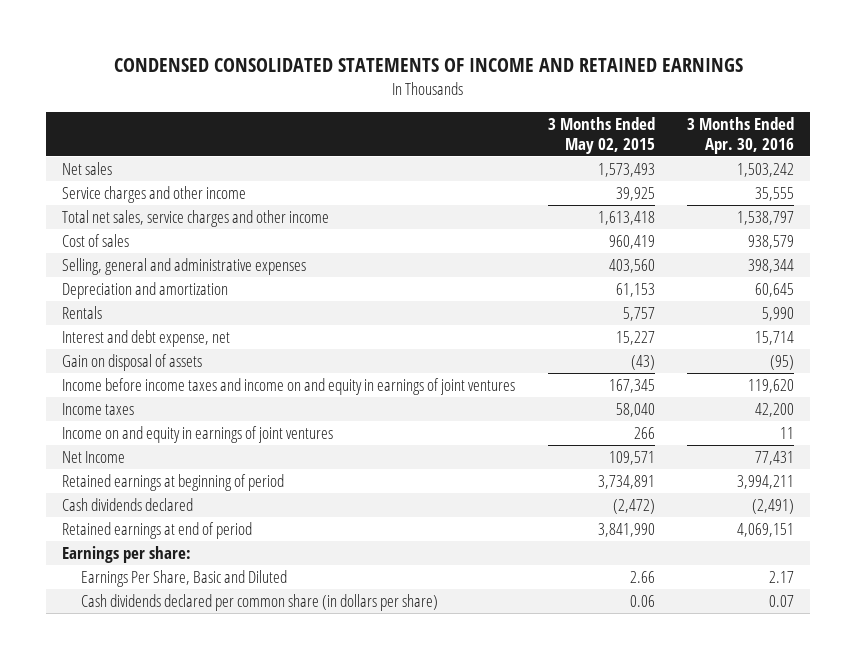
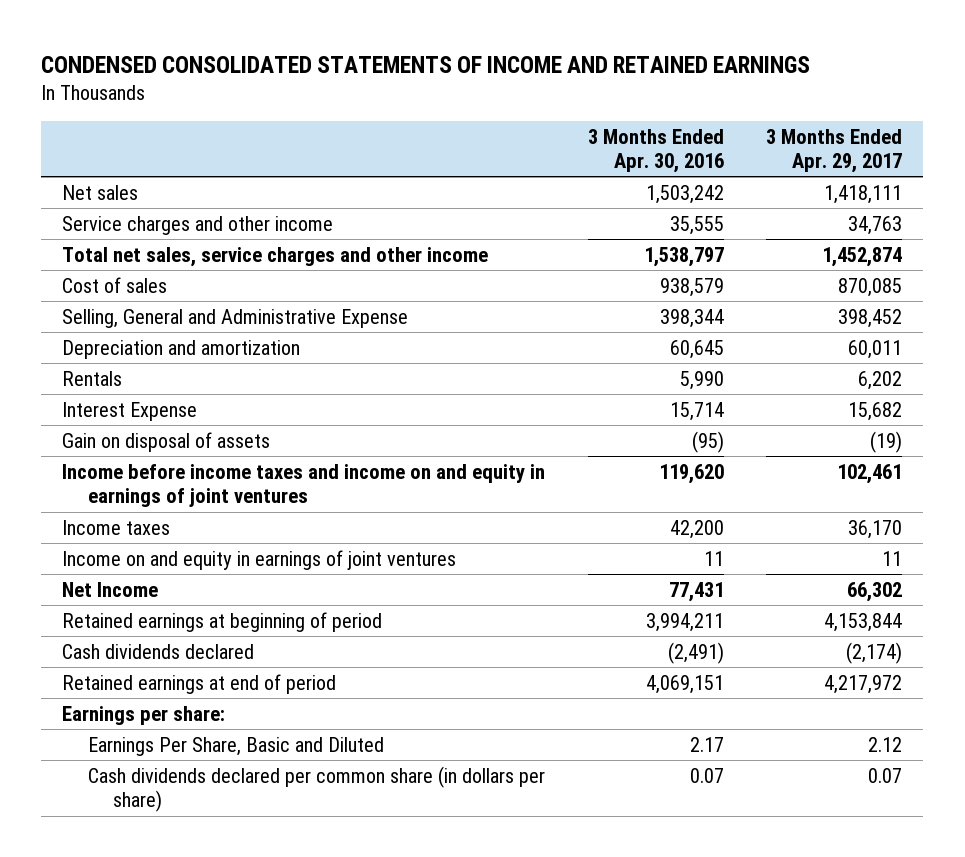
- | 3 Months Ended May 02, 2015 | 3 Months Ended Apr. 30, 2016
+ | 3 Months Ended Apr. 30, 2016 | 3 Months Ended Apr. 29, 2017
- Selling, general and administrative expenses | 403,560 | 398,344
+ Selling, General and Administrative Expense | 398,344 | 398,452
- Interest and debt expense, net | 15,227 | 15,714
+ Interest Expense | 15,714 | 15,682

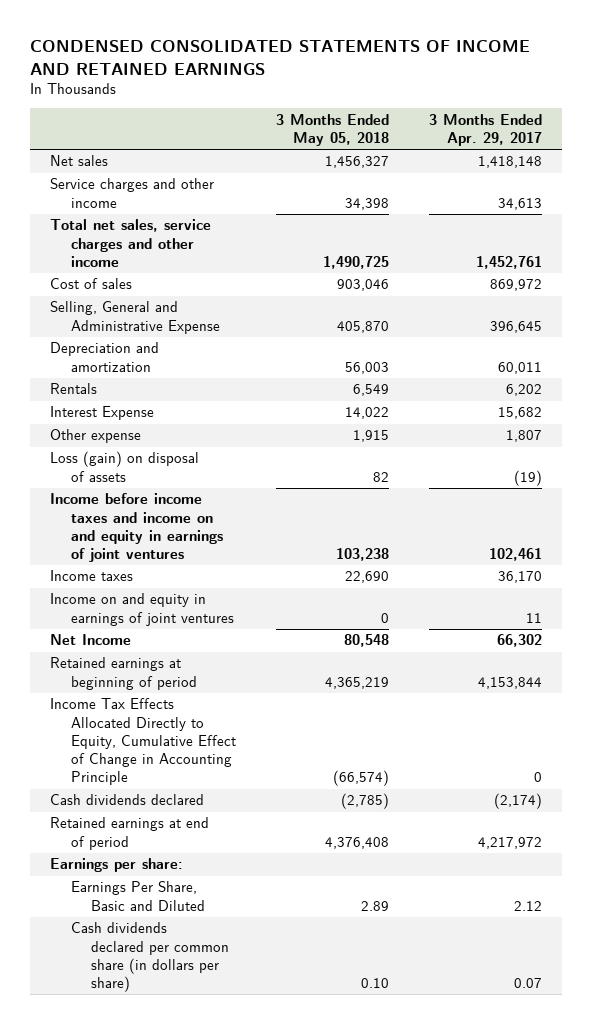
- | 3 Months Ended Apr. 30, 2016 | 3 Months Ended Apr. 29, 2017
+ | 3 Months Ended May 05, 2018 | 3 Months Ended Apr. 29, 2017
- Net sales | 1,503,242 | 1,418,111
- Service charges and other income | 35,555 | 34,763
- Total net sales, service charges and other income | 1,538,797 | 1,452,874
- Cost of sales | 938,579 | 870,085
- Selling, General and Administrative Expense | 398,344 | 398,452
+ Net sales | 1,456,327 | 1,418,148
+ Service charges and other income | 34,398 | 34,613
+ Total net sales, service charges and other income | 1,490,725 | 1,452,761
+ Cost of sales | 903,046 | 869,972
+ Selling, General and Administrative Expense | 405,870 | 396,645
- Gain on disposal of assets | (95) | (19)
+ Other expense | 1,915 | 1,807
+ Loss (gain) on disposal of assets | 82 | (19)
+ Income Tax Effects Allocated Directly to Equity, Cumulative Effect of Change in Accounting Principle | (66,574) | 0

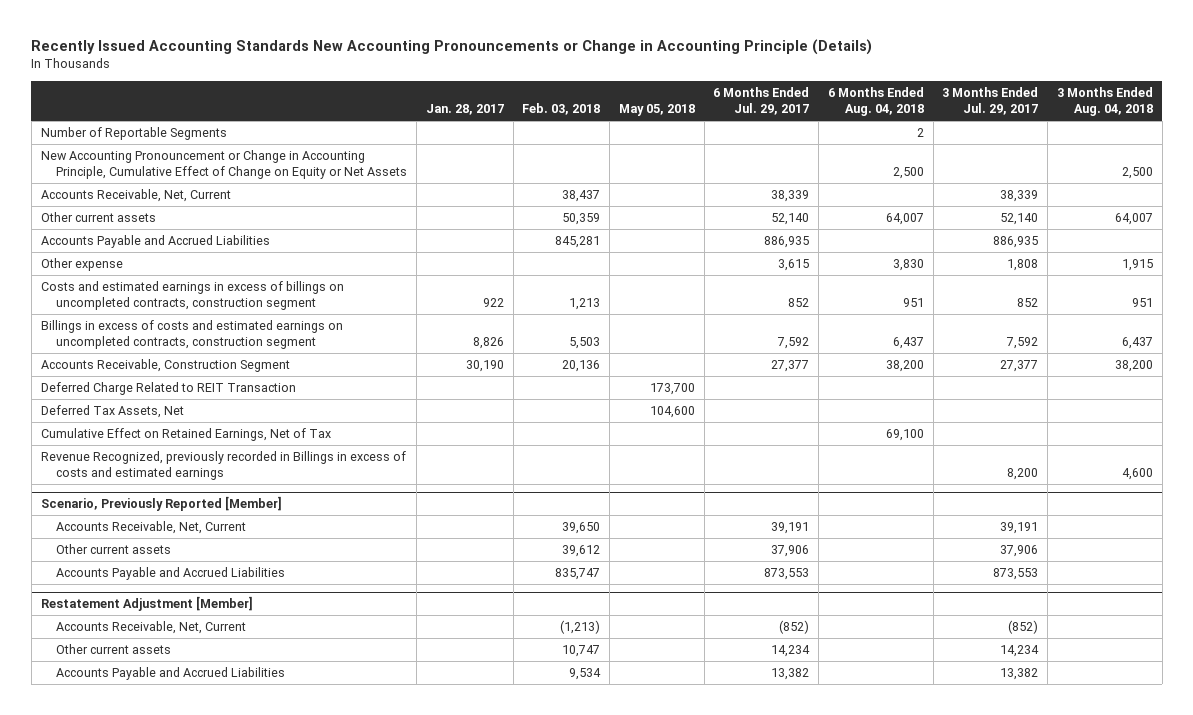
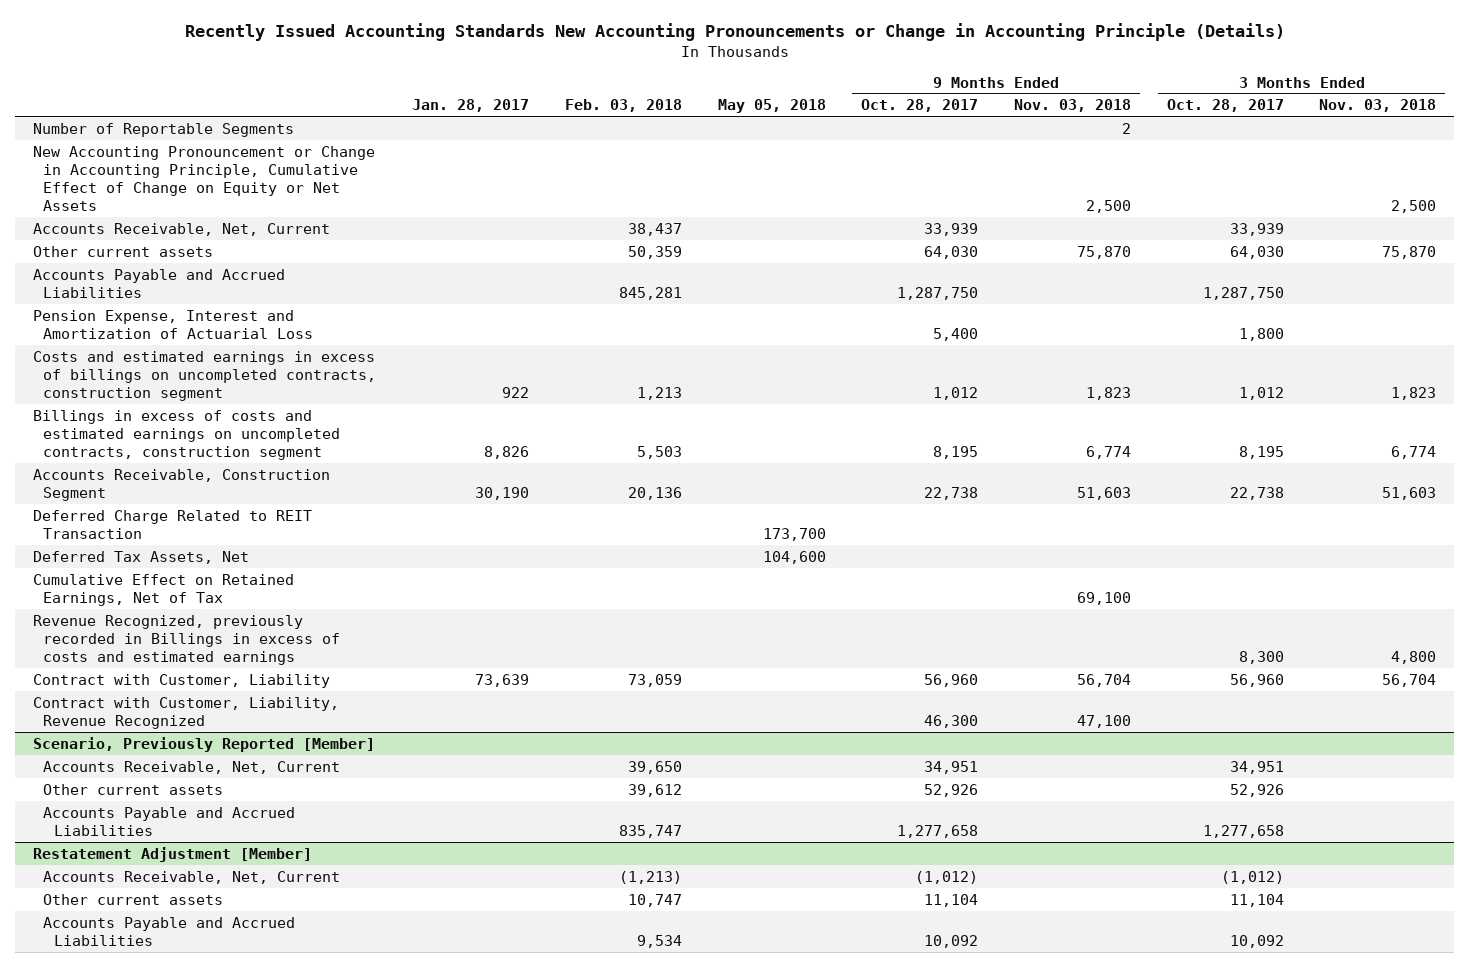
- | Jan. 28, 2017 | Feb. 03, 2018 | May 05, 2018 | 6 Months Ended Jul. 29, 2017 | 6 Months Ended Aug. 04, 2018 | 3 Months Ended Jul. 29, 2017 | 3 Months Ended Aug. 04, 2018
+ | Jan. 28, 2017 | Feb. 03, 2018 | May 05, 2018 | 9 Months Ended Oct. 28, 2017 | 9 Months Ended Nov. 03, 2018 | 3 Months Ended Oct. 28, 2017 | 3 Months Ended Nov. 03, 2018
- Other expense | | | | 3,615 | 3,830 | 1,808 | 1,915
+ Pension Expense, Interest and Amortization of Actuarial Loss | | | | 5,400 | | 1,800 |
+ Contract with Customer, Liability | 73,639 | 73,059 | | 56,960 | 56,704 | 56,960 | 56,704
+ Contract with Customer, Liability, Revenue Recognized | | | | 46,300 | 47,100 | |

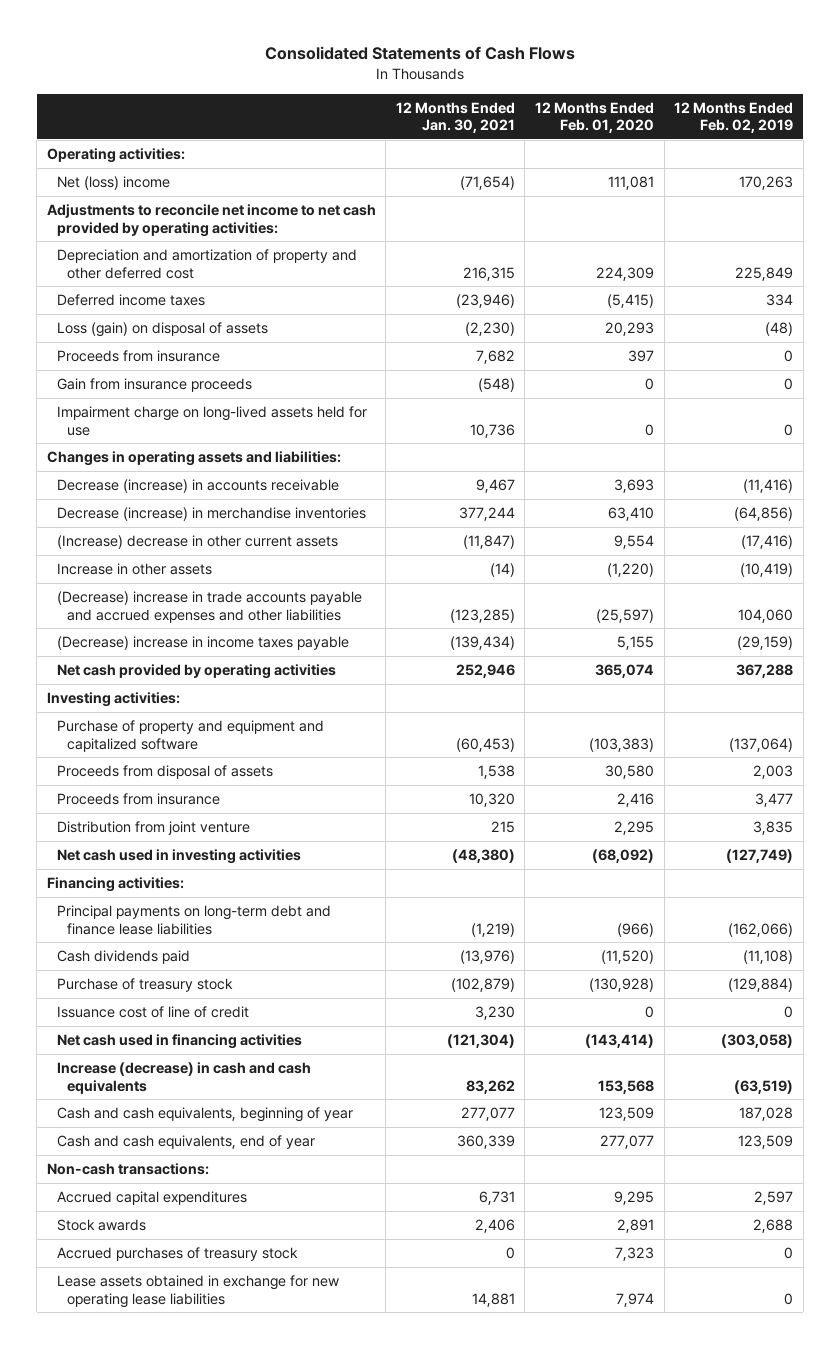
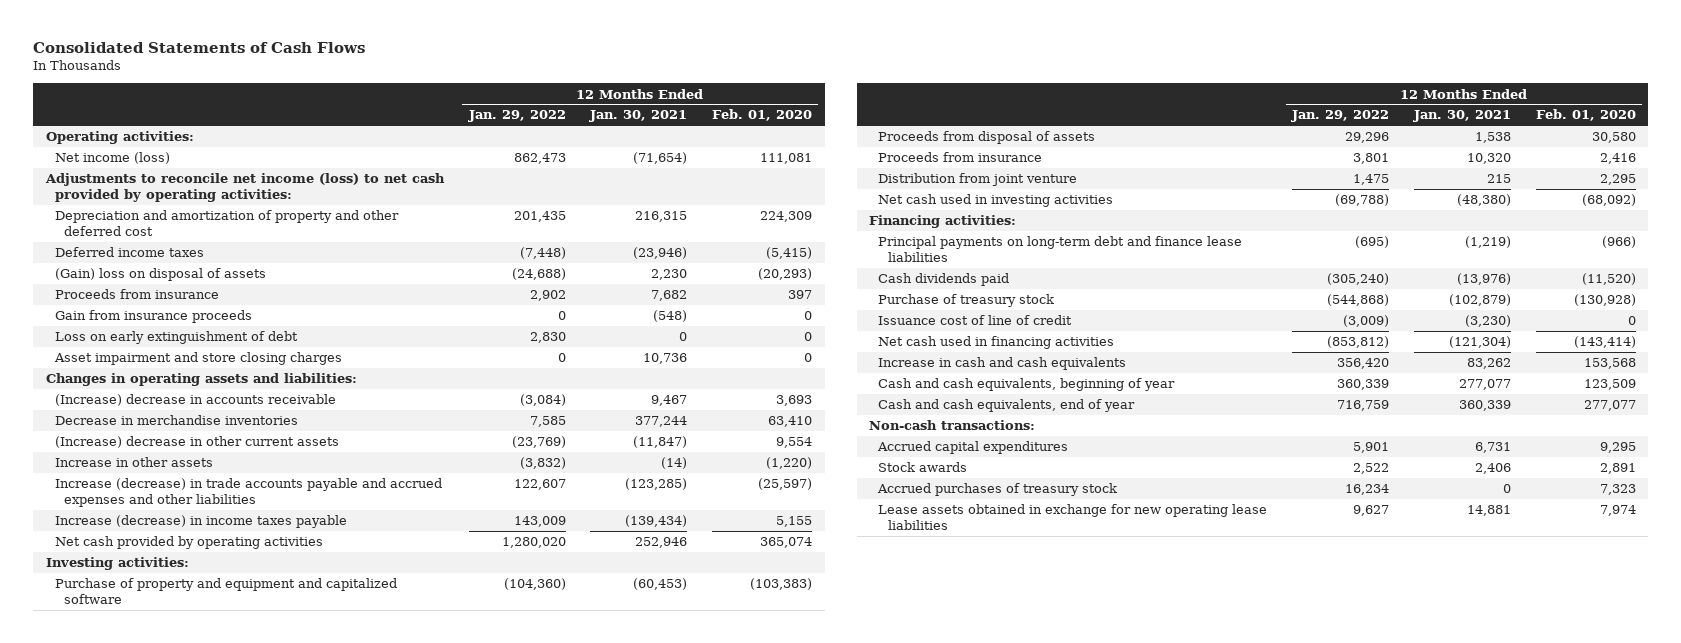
- | 12 Months Ended Jan. 30, 2021 | 12 Months Ended Feb. 01, 2020 | 12 Months Ended Feb. 02, 2019
+ | 12 Months Ended Jan. 29, 2022 | 12 Months Ended Jan. 30, 2021 | 12 Months Ended Feb. 01, 2020
- Net (loss) income | (71,654) | 111,081 | 170,263
- Adjustments to reconcile net income to net cash provided by operating activities:
+ Net income (loss) | 862,473 | (71,654) | 111,081
+ Adjustments to reconcile net income (loss) to net cash provided by operating activities:
- Loss (gain) on disposal of assets | (2,230) | 20,293 | (48)
+ (Gain) loss on disposal of assets | (24,688) | 2,230 | (20,293)
- Impairment charge on long-lived assets held for use | 10,736 | 0 | 0
+ Loss on early extinguishment of debt | 2,830 | 0 | 0
+ Asset impairment and store closing charges | 0 | 10,736 | 0
- Decrease (increase) in accounts receivable | 9,467 | 3,693 | (11,416)
- Decrease (increase) in merchandise inventories | 377,244 | 63,410 | (64,856)
+ (Increase) decrease in accounts receivable | (3,084) | 9,467 | 3,693
+ Decrease in merchandise inventories | 7,585 | 377,244 | 63,410
- (Decrease) increase in trade accounts payable and accrued expenses and other liabilities | (123,285) | (25,597) | 104,060
- (Decrease) increase in income taxes payable | (139,434) | 5,155 | (29,159)
+ Increase (decrease) in trade accounts payable and accrued expenses and other liabilities | 122,607 | (123,285) | (25,597)
+ Increase (decrease) in income taxes payable | 143,009 | (139,434) | 5,155
- Issuance cost of line of credit | 3,230 | 0 | 0
+ Issuance cost of line of credit | (3,009) | (3,230) | 0
- Increase (decrease) in cash and cash equivalents | 83,262 | 153,568 | (63,519)
+ Increase in cash and cash equivalents | 356,420 | 83,262 | 153,568

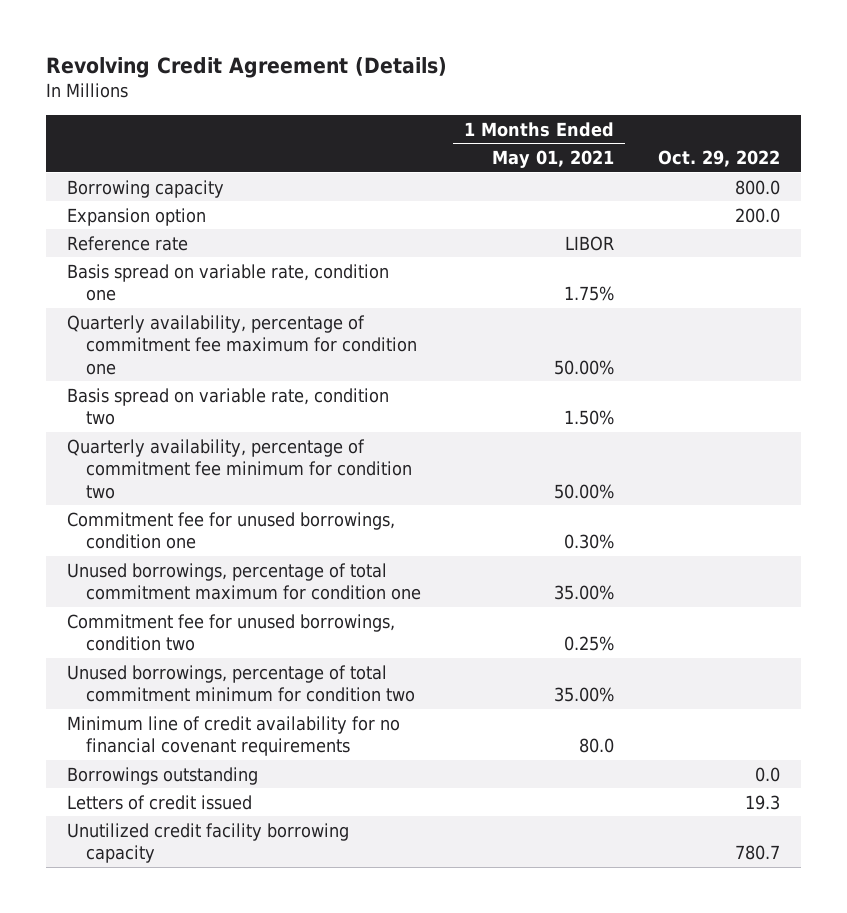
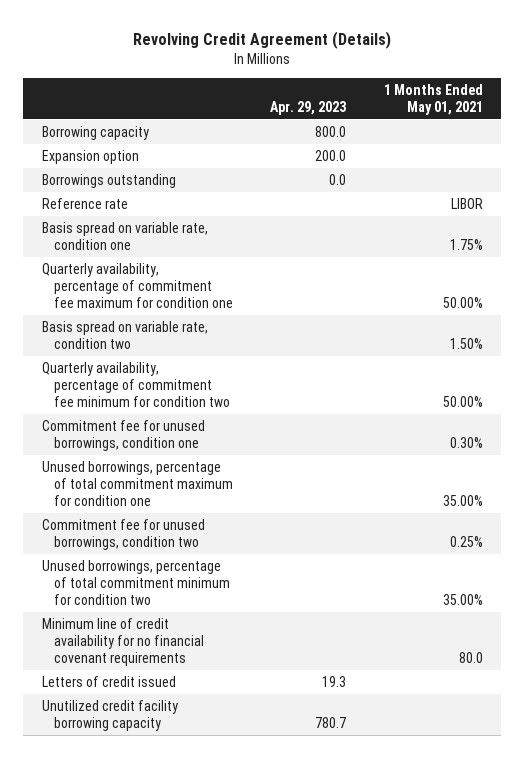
- | 1 Months Ended May 01, 2021 | Oct. 29, 2022
+ | Apr. 29, 2023 | 1 Months Ended May 01, 2021
moved up: Borrowings outstanding | 0.0 |

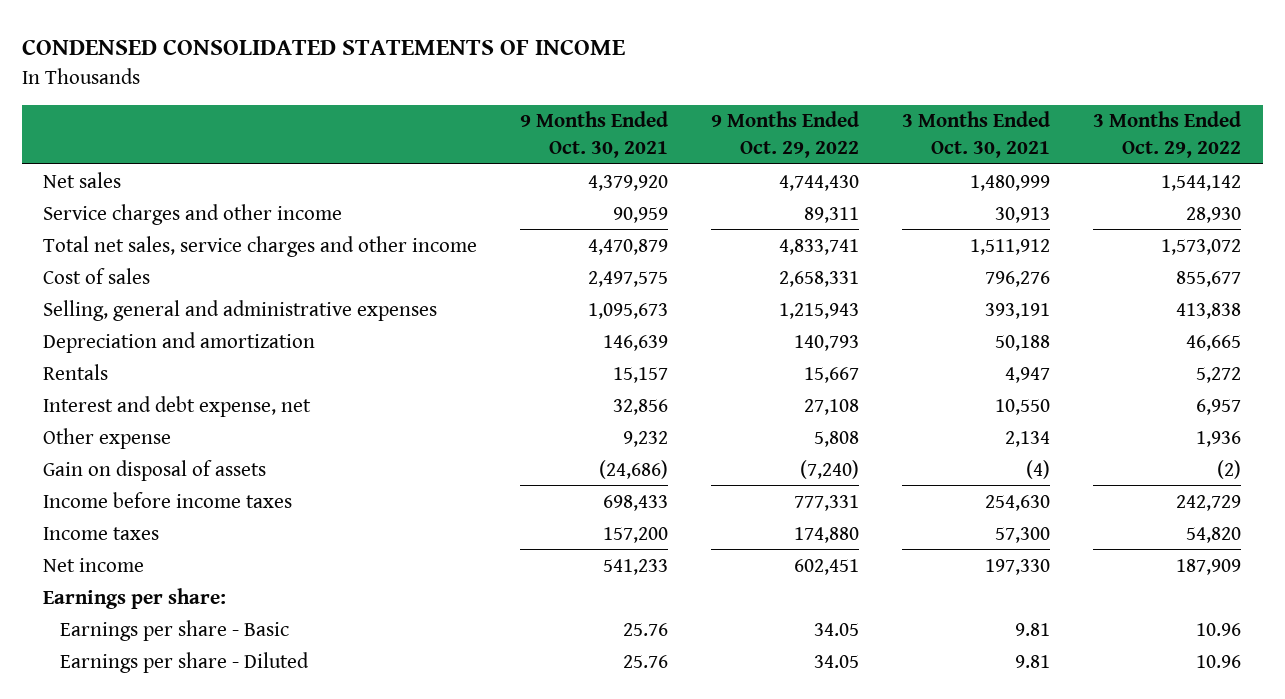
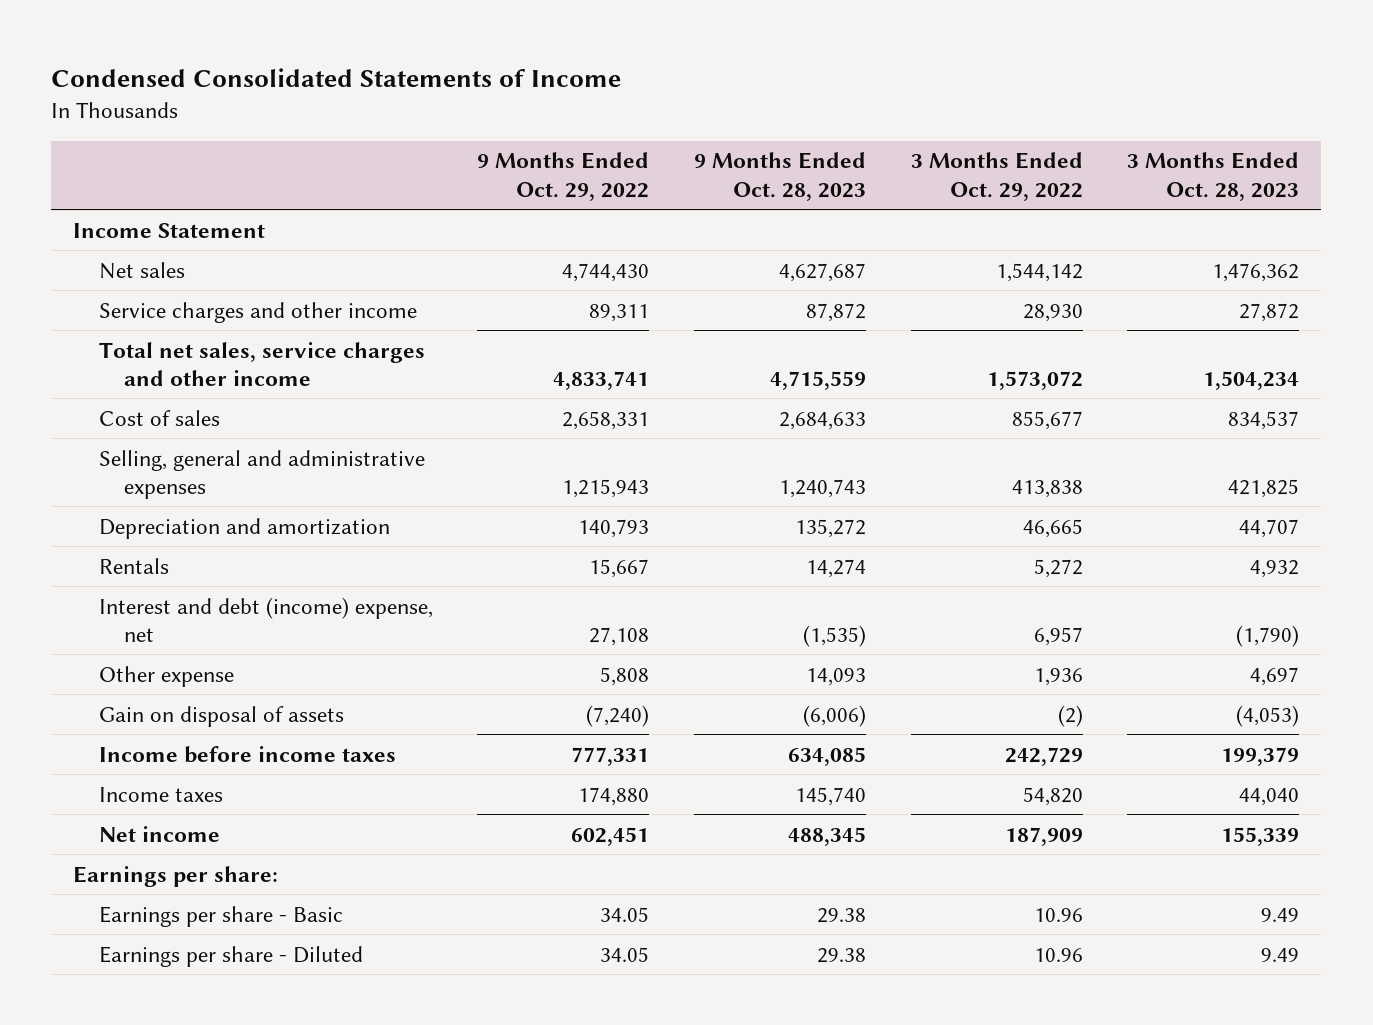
- CONDENSED CONSOLIDATED STATEMENTS OF INCOME
+ Condensed Consolidated Statements of Income
- | 9 Months Ended Oct. 30, 2021 | 9 Months Ended Oct. 29, 2022 | 3 Months Ended Oct. 30, 2021 | 3 Months Ended Oct. 29, 2022
+ | 9 Months Ended Oct. 29, 2022 | 9 Months Ended Oct. 28, 2023 | 3 Months Ended Oct. 29, 2022 | 3 Months Ended Oct. 28, 2023
+ Income Statement
- Interest and debt expense, net | 32,856 | 27,108 | 10,550 | 6,957
+ Interest and debt (income) expense, net | 27,108 | (1,535) | 6,957 | (1,790)

